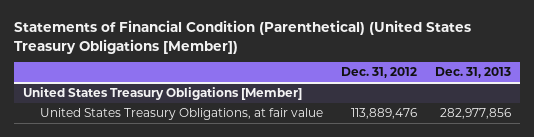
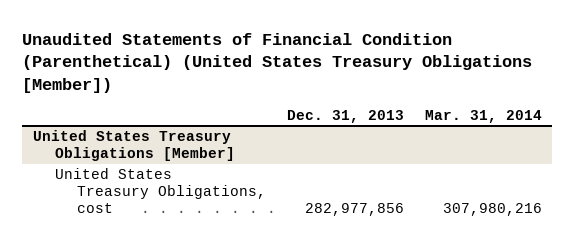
- Statements of Financial Condition (Parenthetical) (United States Treasury Obligations [Member])
+ Unaudited Statements of Financial Condition (Parenthetical) (United States Treasury Obligations [Member])
- | Dec. 31, 2012 | Dec. 31, 2013
+ | Dec. 31, 2013 | Mar. 31, 2014
@ United States Treasury Obligations [Member]
- United States Treasury Obligations, at fair value | 113,889,476 | 282,977,856
+ United States Treasury Obligations, cost | 282,977,856 | 307,980,216

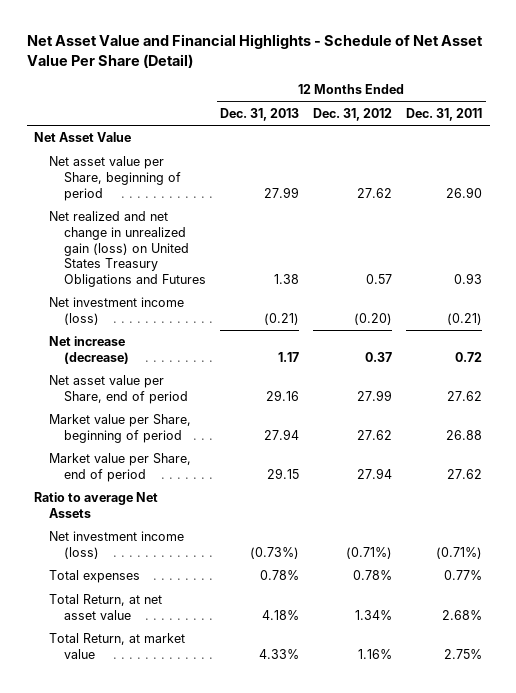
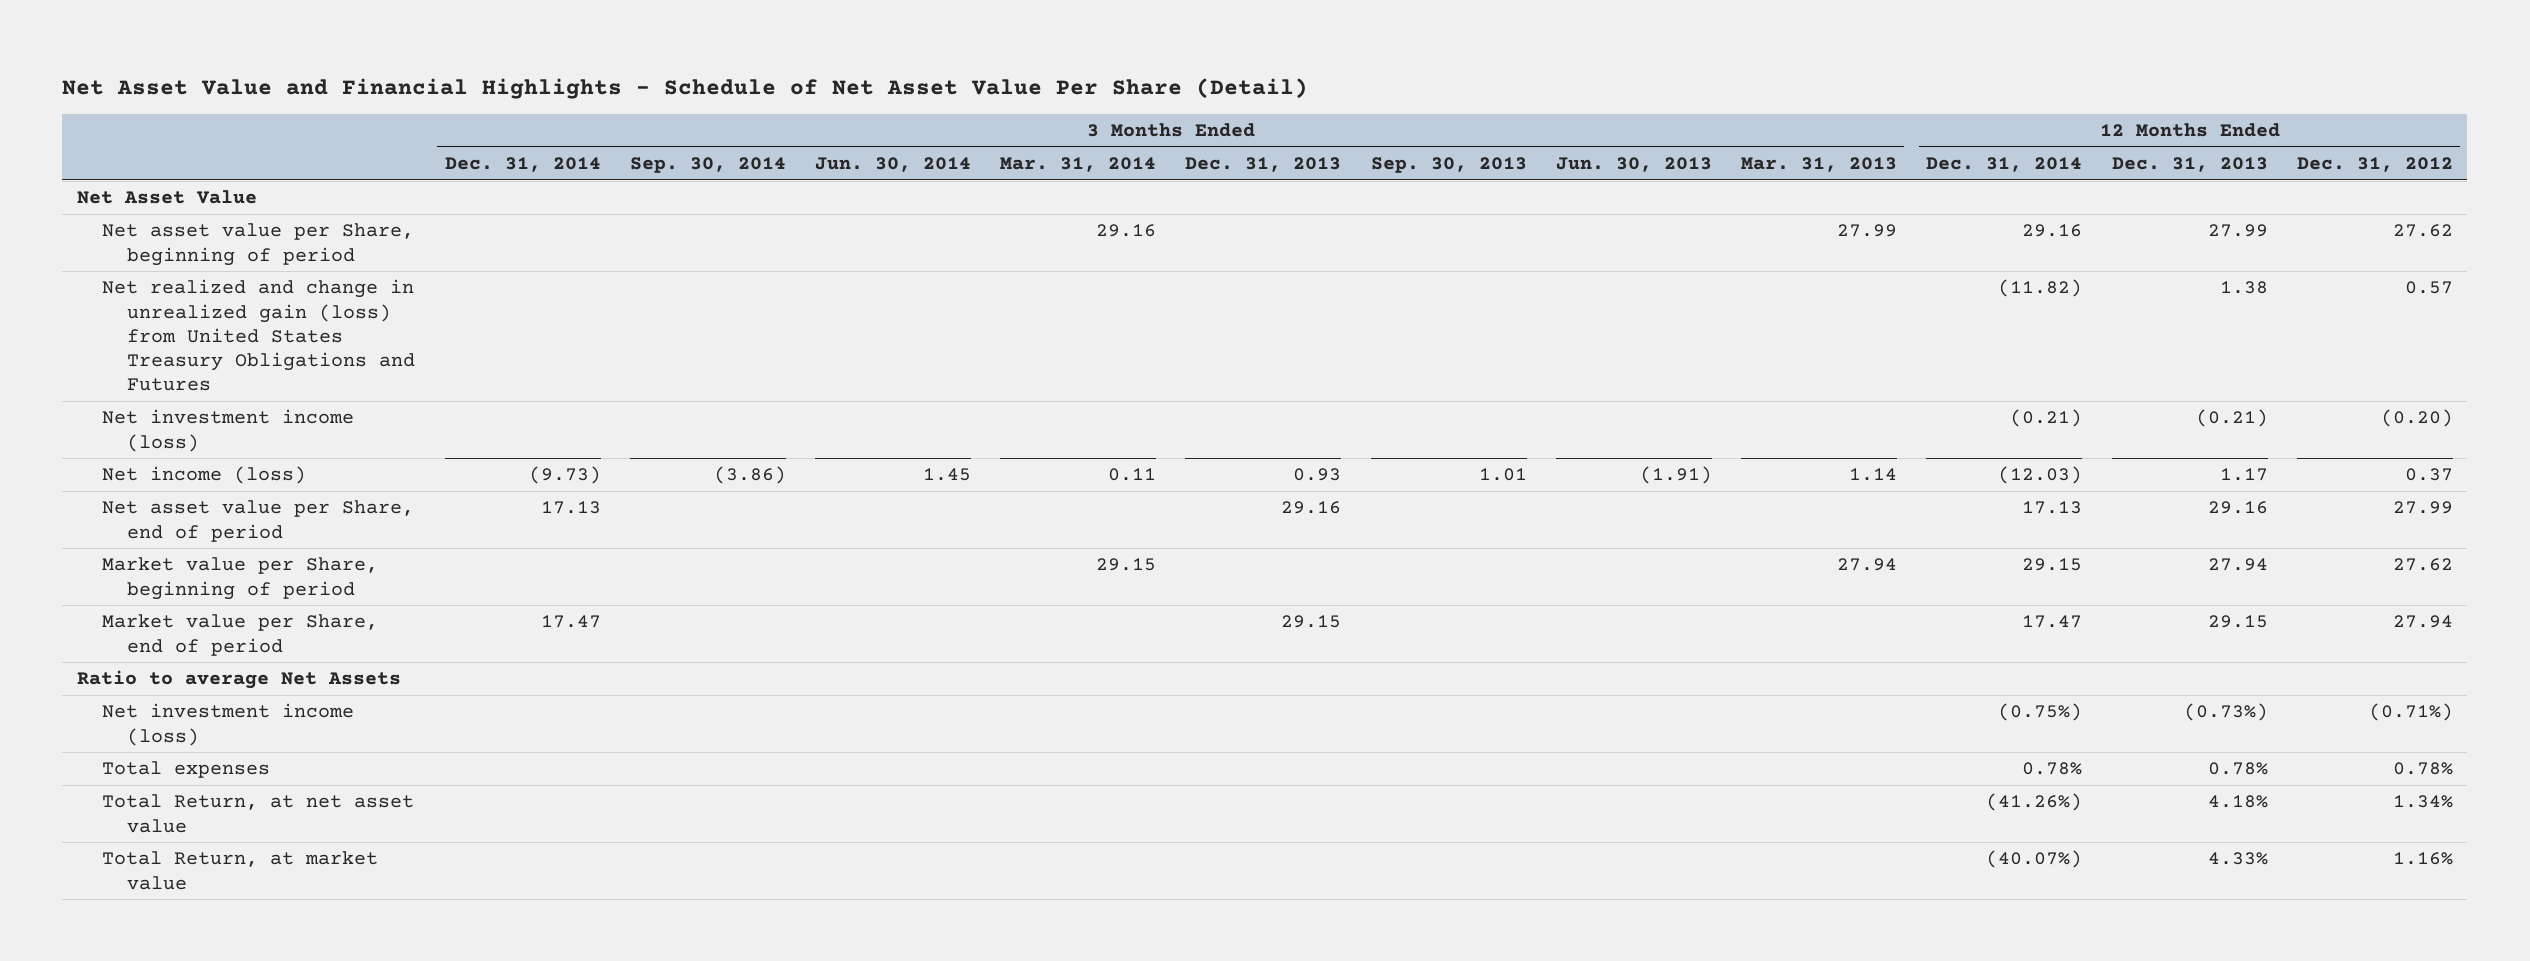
- | 12 Months Ended Dec. 31, 2013 | 12 Months Ended Dec. 31, 2012 | 12 Months Ended Dec. 31, 2011
+ | 3 Months Ended Dec. 31, 2014 | 3 Months Ended Sep. 30, 2014 | 3 Months Ended Jun. 30, 2014 | 3 Months Ended Mar. 31, 2014 | 3 Months Ended Dec. 31, 2013 | 3 Months Ended Sep. 30, 2013 | 3 Months Ended Jun. 30, 2013 | 3 Months Ended Mar. 31, 2013 | 12 Months Ended Dec. 31, 2014 | 12 Months Ended Dec. 31, 2013 | 12 Months Ended Dec. 31, 2012
- Net realized and net change in unrealized gain (loss) on United States Treasury Obligations and Futures | 1.38 | 0.57 | 0.93
+ Net realized and change in unrealized gain (loss) from United States Treasury Obligations and Futures | | | | | | | | | (11.82) | 1.38 | 0.57
- Net increase (decrease) | 1.17 | 0.37 | 0.72
+ Net income (loss) | (9.73) | (3.86) | 1.45 | 0.11 | 0.93 | 1.01 | (1.91) | 1.14 | (12.03) | 1.17 | 0.37

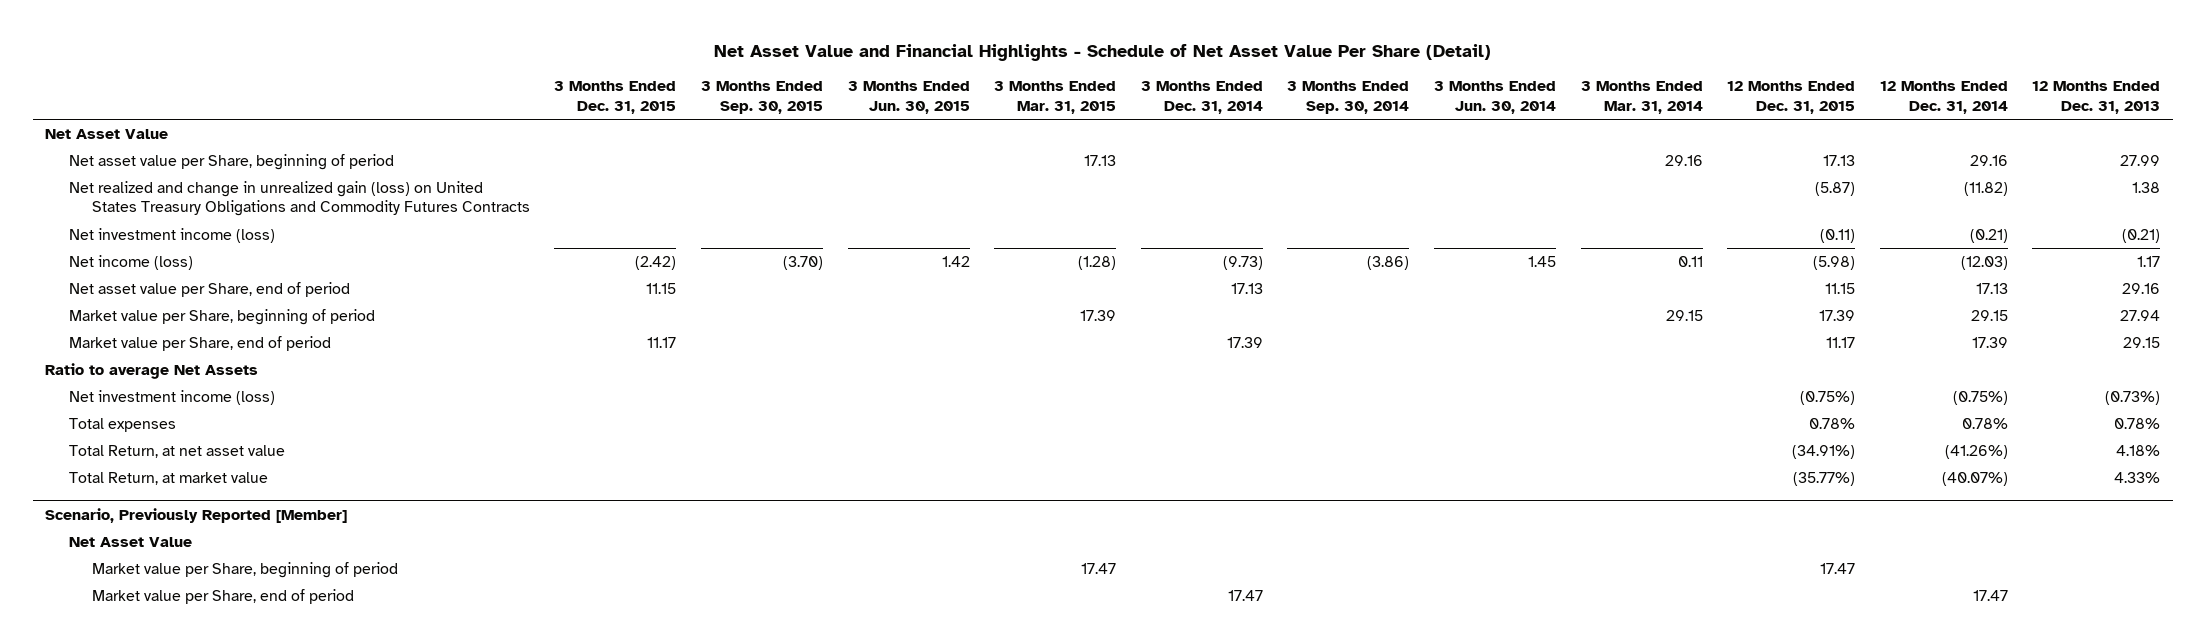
- | 3 Months Ended Dec. 31, 2014 | 3 Months Ended Sep. 30, 2014 | 3 Months Ended Jun. 30, 2014 | 3 Months Ended Mar. 31, 2014 | 3 Months Ended Dec. 31, 2013 | 3 Months Ended Sep. 30, 2013 | 3 Months Ended Jun. 30, 2013 | 3 Months Ended Mar. 31, 2013 | 12 Months Ended Dec. 31, 2014 | 12 Months Ended Dec. 31, 2013 | 12 Months Ended Dec. 31, 2012
+ | 3 Months Ended Dec. 31, 2015 | 3 Months Ended Sep. 30, 2015 | 3 Months Ended Jun. 30, 2015 | 3 Months Ended Mar. 31, 2015 | 3 Months Ended Dec. 31, 2014 | 3 Months Ended Sep. 30, 2014 | 3 Months Ended Jun. 30, 2014 | 3 Months Ended Mar. 31, 2014 | 12 Months Ended Dec. 31, 2015 | 12 Months Ended Dec. 31, 2014 | 12 Months Ended Dec. 31, 2013
- Net realized and change in unrealized gain (loss) from United States Treasury Obligations and Futures | | | | | | | | | (11.82) | 1.38 | 0.57
+ Net realized and change in unrealized gain (loss) on United States Treasury Obligations and Commodity Futures Contracts | | | | | | | | | (5.87) | (11.82) | 1.38
- Market value per Share, end of period | 17.47 | | | | 29.15 | | | | 17.47 | 29.15 | 27.94
+ Market value per Share, end of period | 11.17 | | | | 17.39 | | | | 11.17 | 17.39 | 29.15
+ Scenario, Previously Reported [Member]
+ Net Asset Value
+ Market value per Share, beginning of period | | | | 17.47 | | | | | 17.47 | |
+ Market value per Share, end of period | | | | | 17.47 | | | | | 17.47 |

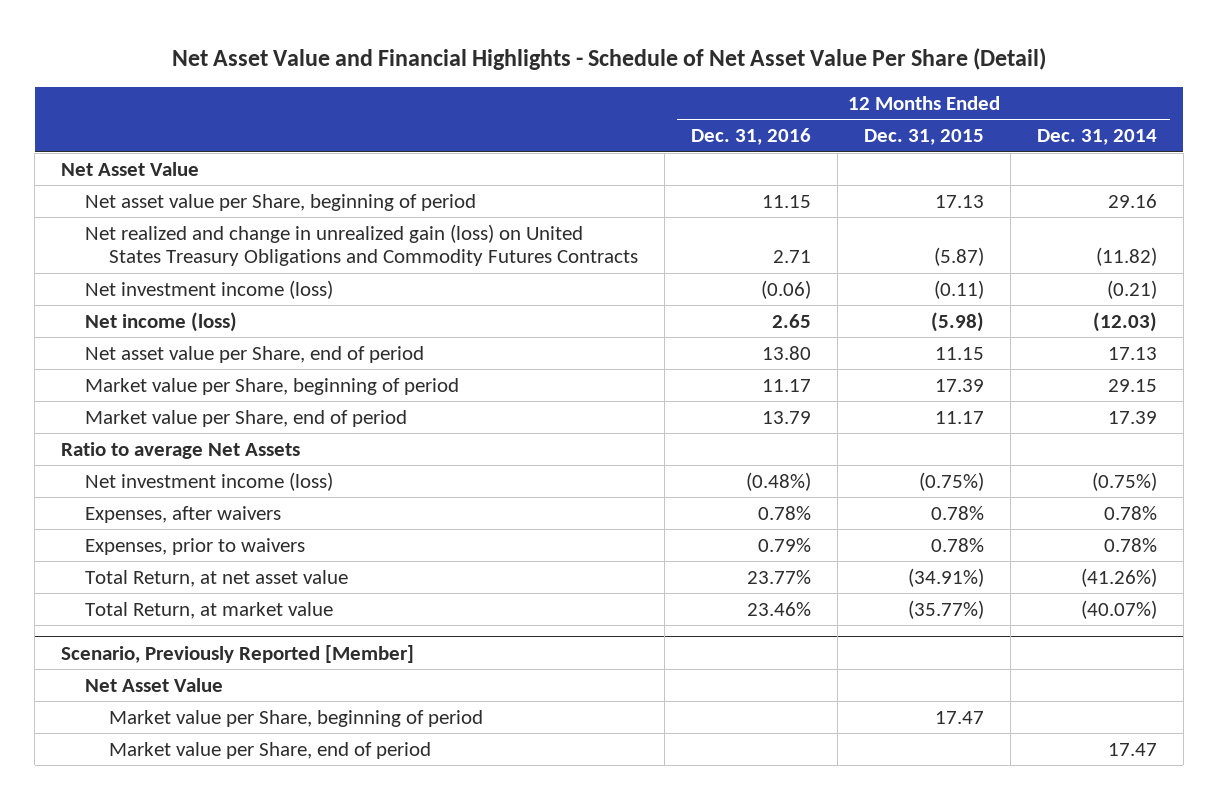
- | 3 Months Ended Dec. 31, 2015 | 3 Months Ended Sep. 30, 2015 | 3 Months Ended Jun. 30, 2015 | 3 Months Ended Mar. 31, 2015 | 3 Months Ended Dec. 31, 2014 | 3 Months Ended Sep. 30, 2014 | 3 Months Ended Jun. 30, 2014 | 3 Months Ended Mar. 31, 2014 | 12 Months Ended Dec. 31, 2015 | 12 Months Ended Dec. 31, 2014 | 12 Months Ended Dec. 31, 2013
+ | 12 Months Ended Dec. 31, 2016 | 12 Months Ended Dec. 31, 2015 | 12 Months Ended Dec. 31, 2014
- Total expenses | | | | | | | | | 0.78% | 0.78% | 0.78%
+ Expenses, after waivers | 0.78% | 0.78% | 0.78%
+ Expenses, prior to waivers | 0.79% | 0.78% | 0.78%

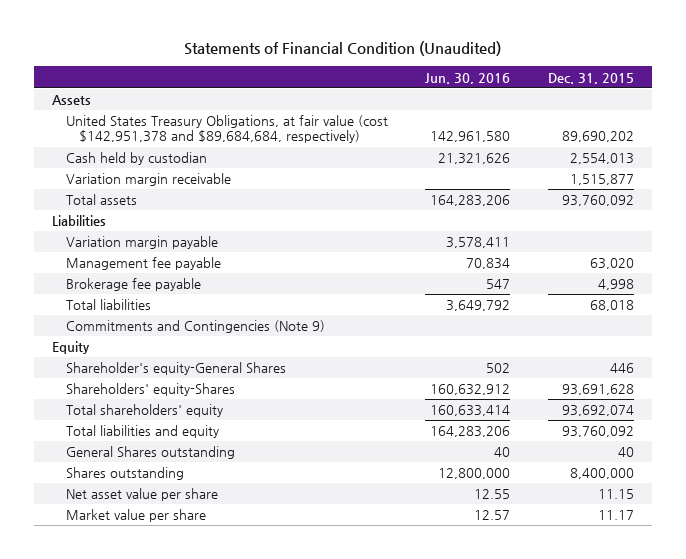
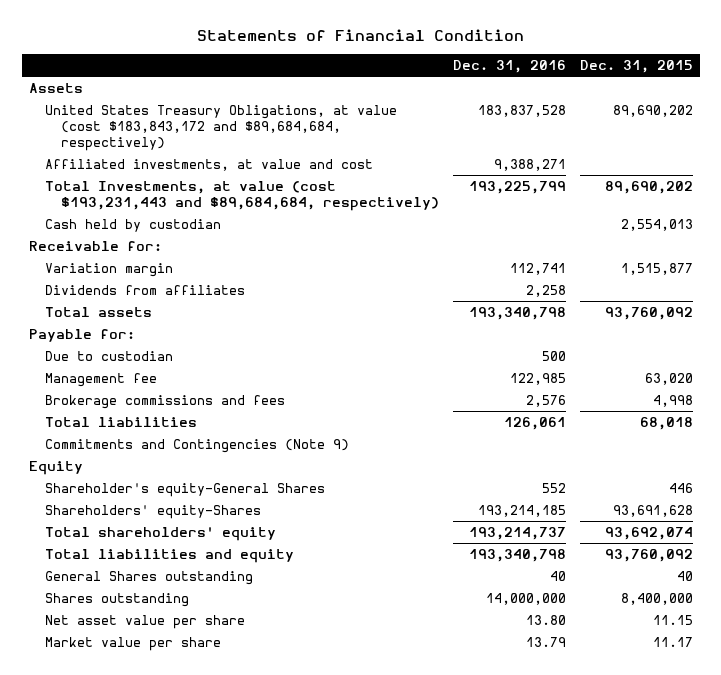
- Statements of Financial Condition (Unaudited)
+ Statements of Financial Condition
- | Jun. 30, 2016 | Dec. 31, 2015
+ | Dec. 31, 2016 | Dec. 31, 2015
- United States Treasury Obligations, at fair value (cost $142,951,378 and $89,684,684, respectively) | 142,961,580 | 89,690,202
+ United States Treasury Obligations, at value (cost $183,843,172 and $89,684,684, respectively) | 183,837,528 | 89,690,202
+ Affiliated investments, at value and cost | 9,388,271 |
+ Total Investments, at value (cost $193,231,443 and $89,684,684, respectively) | 193,225,799 | 89,690,202
- Variation margin receivable | | 1,515,877
+ Receivable for:
+ Variation margin | 112,741 | 1,515,877
+ Dividends from affiliates | 2,258 |
- Liabilities
- Variation margin payable | 3,578,411 |
- Management fee payable | 70,834 | 63,020
- Brokerage fee payable | 547 | 4,998
+ Payable for:
+ Due to custodian | 500 |
+ Management fee | 122,985 | 63,020
+ Brokerage commissions and fees | 2,576 | 4,998

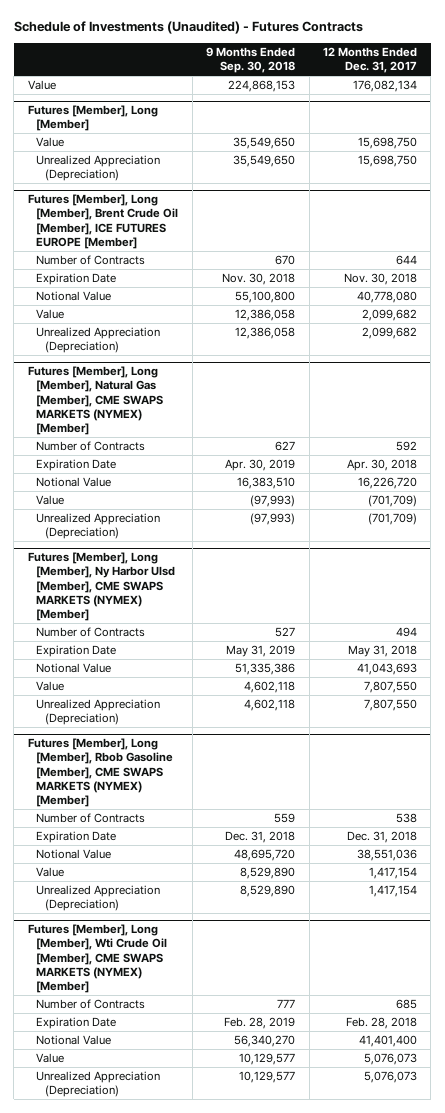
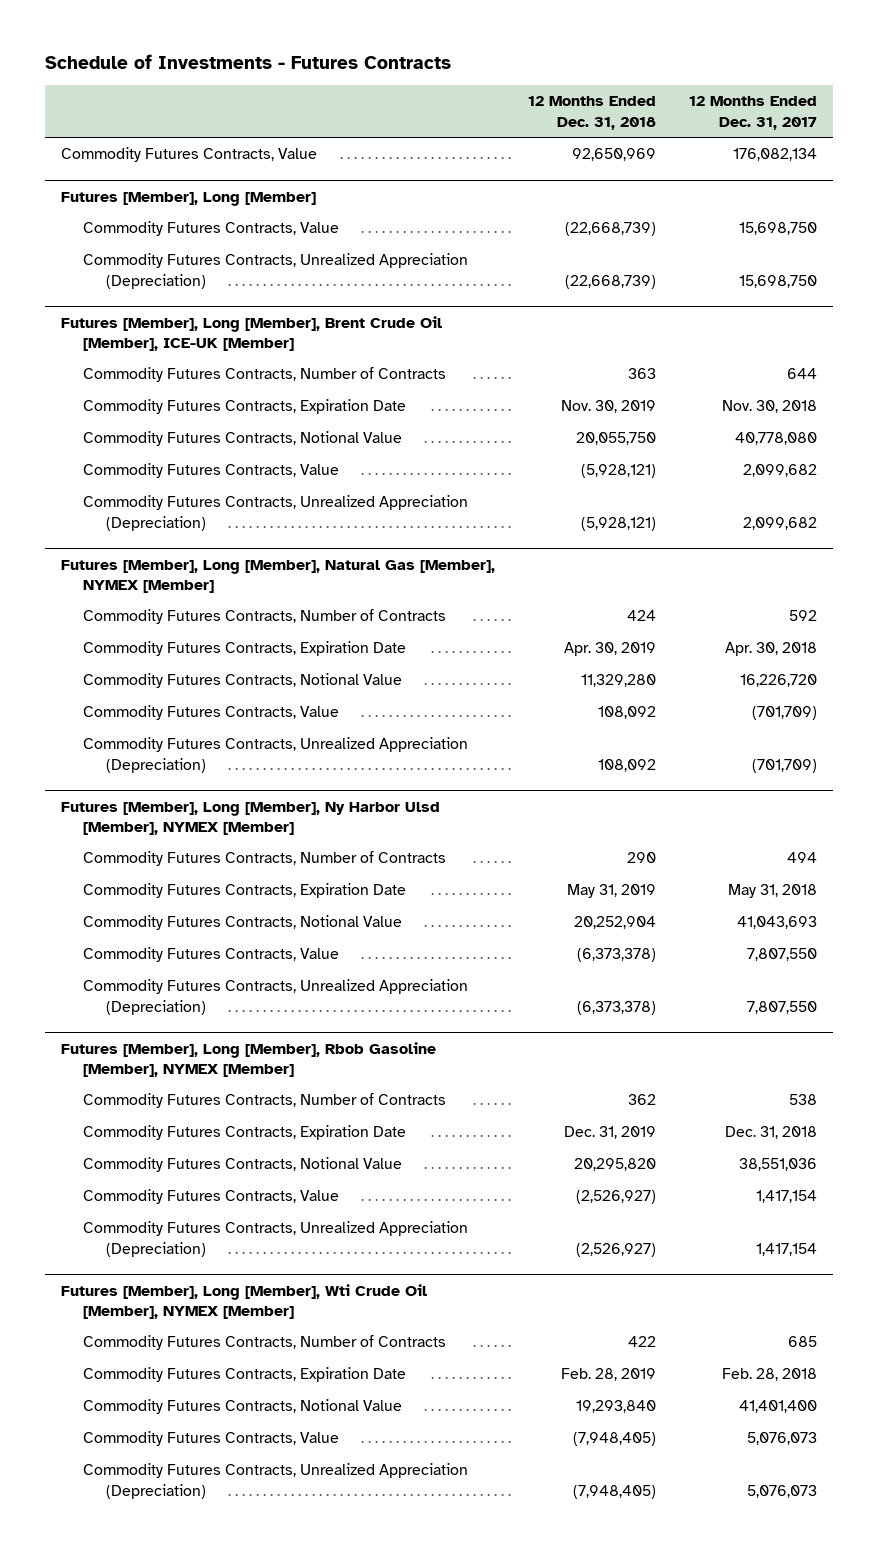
- Schedule of Investments (Unaudited) - Futures Contracts
+ Schedule of Investments - Futures Contracts
- | 9 Months Ended Sep. 30, 2018 | 12 Months Ended Dec. 31, 2017
+ | 12 Months Ended Dec. 31, 2018 | 12 Months Ended Dec. 31, 2017
- Value | 224,868,153 | 176,082,134
+ Commodity Futures Contracts, Value | 92,650,969 | 176,082,134
@ Futures [Member], Long [Member]
- Value | 35,549,650 | 15,698,750
- Unrealized Appreciation (Depreciation) | 35,549,650 | 15,698,750
- Futures [Member], Long [Member], Brent Crude Oil [Member], ICE FUTURES EUROPE [Member]
- Number of Contracts | 670 | 644
- Expiration Date | Nov. 30, 2018 | Nov. 30, 2018
- Notional Value | 55,100,800 | 40,778,080
- Value | 12,386,058 | 2,099,682
- Unrealized Appreciation (Depreciation) | 12,386,058 | 2,099,682
- Futures [Member], Long [Member], Natural Gas [Member], CME SWAPS MARKETS (NYMEX) [Member]
- Number of Contracts | 627 | 592
- Expiration Date | Apr. 30, 2019 | Apr. 30, 2018
- Notional Value | 16,383,510 | 16,226,720
- Value | (97,993) | (701,709)
- Unrealized Appreciation (Depreciation) | (97,993) | (701,709)
- Futures [Member], Long [Member], Ny Harbor Ulsd [Member], CME SWAPS MARKETS (NYMEX) [Member]
- Number of Contracts | 527 | 494
- Expiration Date | May 31, 2019 | May 31, 2018
- Notional Value | 51,335,386 | 41,043,693
- Value | 4,602,118 | 7,807,550
- Unrealized Appreciation (Depreciation) | 4,602,118 | 7,807,550
- Futures [Member], Long [Member], Rbob Gasoline [Member], CME SWAPS MARKETS (NYMEX) [Member]
- Number of Contracts | 559 | 538
- Expiration Date | Dec. 31, 2018 | Dec. 31, 2018
- Notional Value | 48,695,720 | 38,551,036
- Value | 8,529,890 | 1,417,154
- Unrealized Appreciation (Depreciation) | 8,529,890 | 1,417,154
- Futures [Member], Long [Member], Wti Crude Oil [Member], CME SWAPS MARKETS (NYMEX) [Member]
- Number of Contracts | 777 | 685
- Expiration Date | Feb. 28, 2019 | Feb. 28, 2018
- Notional Value | 56,340,270 | 41,401,400
- Value | 10,129,577 | 5,076,073
- Unrealized Appreciation (Depreciation) | 10,129,577 | 5,076,073
@ Futures [Member], Long [Member]
+ Commodity Futures Contracts, Value | (22,668,739) | 15,698,750
+ Commodity Futures Contracts, Unrealized Appreciation (Depreciation) | (22,668,739) | 15,698,750
+ Futures [Member], Long [Member], Brent Crude Oil [Member], ICE-UK [Member]
+ Commodity Futures Contracts, Number of Contracts | 363 | 644
+ Commodity Futures Contracts, Expiration Date | Nov. 30, 2019 | Nov. 30, 2018
+ Commodity Futures Contracts, Notional Value | 20,055,750 | 40,778,080
+ Commodity Futures Contracts, Value | (5,928,121) | 2,099,682
+ Commodity Futures Contracts, Unrealized Appreciation (Depreciation) | (5,928,121) | 2,099,682
+ Futures [Member], Long [Member], Natural Gas [Member], NYMEX [Member]
+ Commodity Futures Contracts, Number of Contracts | 424 | 592
+ Commodity Futures Contracts, Expiration Date | Apr. 30, 2019 | Apr. 30, 2018
+ Commodity Futures Contracts, Notional Value | 11,329,280 | 16,226,720
+ Commodity Futures Contracts, Value | 108,092 | (701,709)
+ Commodity Futures Contracts, Unrealized Appreciation (Depreciation) | 108,092 | (701,709)
+ Futures [Member], Long [Member], Ny Harbor Ulsd [Member], NYMEX [Member]
+ Commodity Futures Contracts, Number of Contracts | 290 | 494
+ Commodity Futures Contracts, Expiration Date | May 31, 2019 | May 31, 2018
+ Commodity Futures Contracts, Notional Value | 20,252,904 | 41,043,693
+ Commodity Futures Contracts, Value | (6,373,378) | 7,807,550
+ Commodity Futures Contracts, Unrealized Appreciation (Depreciation) | (6,373,378) | 7,807,550
+ Futures [Member], Long [Member], Rbob Gasoline [Member], NYMEX [Member]
+ Commodity Futures Contracts, Number of Contracts | 362 | 538
+ Commodity Futures Contracts, Expiration Date | Dec. 31, 2019 | Dec. 31, 2018
+ Commodity Futures Contracts, Notional Value | 20,295,820 | 38,551,036
+ Commodity Futures Contracts, Value | (2,526,927) | 1,417,154
+ Commodity Futures Contracts, Unrealized Appreciation (Depreciation) | (2,526,927) | 1,417,154
+ Futures [Member], Long [Member], Wti Crude Oil [Member], NYMEX [Member]
+ Commodity Futures Contracts, Number of Contracts | 422 | 685
+ Commodity Futures Contracts, Expiration Date | Feb. 28, 2019 | Feb. 28, 2018
+ Commodity Futures Contracts, Notional Value | 19,293,840 | 41,401,400
+ Commodity Futures Contracts, Value | (7,948,405) | 5,076,073
+ Commodity Futures Contracts, Unrealized Appreciation (Depreciation) | (7,948,405) | 5,076,073

